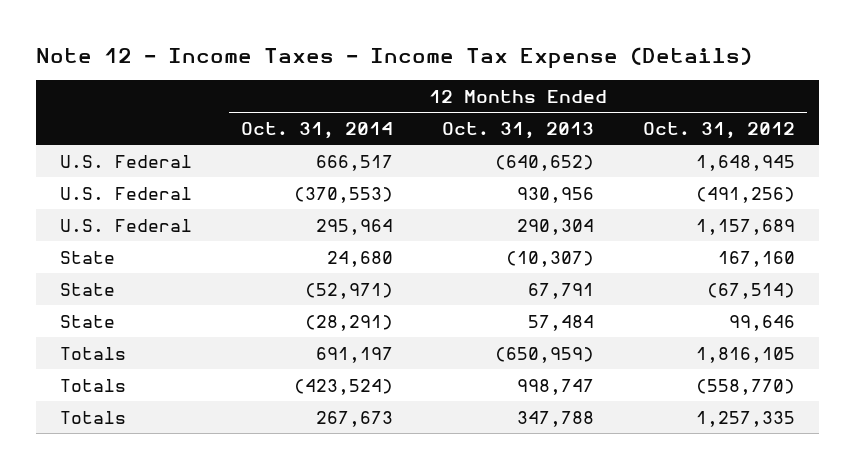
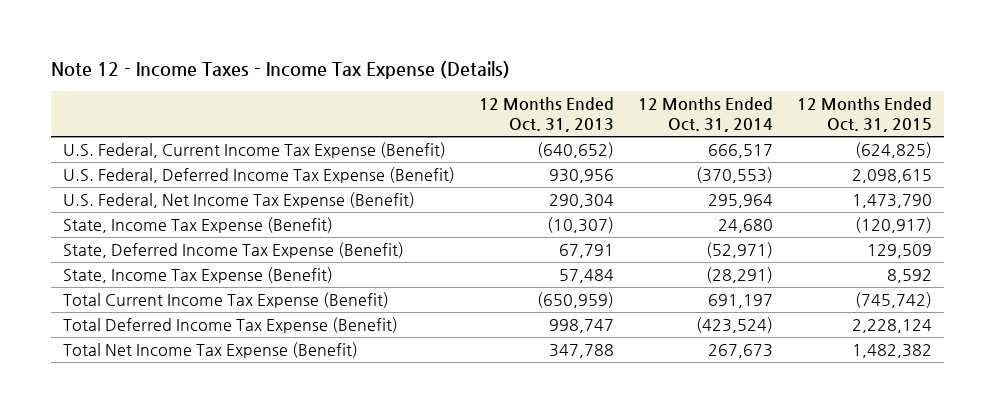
- | 12 Months Ended Oct. 31, 2014 | 12 Months Ended Oct. 31, 2013 | 12 Months Ended Oct. 31, 2012
+ | 12 Months Ended Oct. 31, 2013 | 12 Months Ended Oct. 31, 2014 | 12 Months Ended Oct. 31, 2015
- U.S. Federal | 666,517 | (640,652) | 1,648,945
- U.S. Federal | (370,553) | 930,956 | (491,256)
- U.S. Federal | 295,964 | 290,304 | 1,157,689
- State | 24,680 | (10,307) | 167,160
- State | (52,971) | 67,791 | (67,514)
- State | (28,291) | 57,484 | 99,646
- Totals | 691,197 | (650,959) | 1,816,105
- Totals | (423,524) | 998,747 | (558,770)
- Totals | 267,673 | 347,788 | 1,257,335
+ U.S. Federal, Current Income Tax Expense (Benefit) | (640,652) | 666,517 | (624,825)
+ U.S. Federal, Deferred Income Tax Expense (Benefit) | 930,956 | (370,553) | 2,098,615
+ U.S. Federal, Net Income Tax Expense (Benefit) | 290,304 | 295,964 | 1,473,790
+ State, Income Tax Expense (Benefit) | (10,307) | 24,680 | (120,917)
+ State, Deferred Income Tax Expense (Benefit) | 67,791 | (52,971) | 129,509
+ State, Income Tax Expense (Benefit) | 57,484 | (28,291) | 8,592
+ Total Current Income Tax Expense (Benefit) | (650,959) | 691,197 | (745,742)
+ Total Deferred Income Tax Expense (Benefit) | 998,747 | (423,524) | 2,228,124
+ Total Net Income Tax Expense (Benefit) | 347,788 | 267,673 | 1,482,382

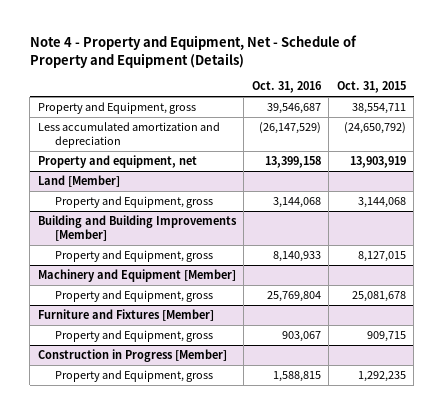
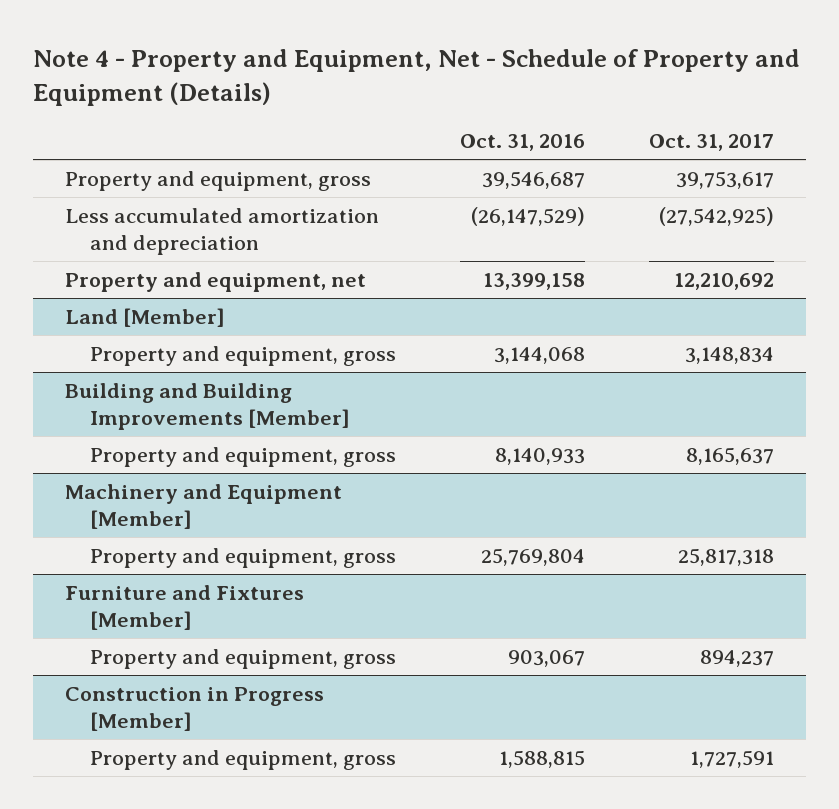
- | Oct. 31, 2016 | Oct. 31, 2015
+ | Oct. 31, 2016 | Oct. 31, 2017
- Property and Equipment, gross | 39,546,687 | 38,554,711
+ Property and equipment, gross | 39,546,687 | 39,753,617
@ Land [Member]
- Property and Equipment, gross | 3,144,068 | 3,144,068
+ Property and equipment, gross | 3,144,068 | 3,148,834
@ Building and Building Improvements [Member]
- Property and Equipment, gross | 8,140,933 | 8,127,015
+ Property and equipment, gross | 8,140,933 | 8,165,637
@ Machinery and Equipment [Member]
- Property and Equipment, gross | 25,769,804 | 25,081,678
+ Property and equipment, gross | 25,769,804 | 25,817,318
@ Furniture and Fixtures [Member]
- Property and Equipment, gross | 903,067 | 909,715
+ Property and equipment, gross | 903,067 | 894,237
@ Construction in Progress [Member]
- Property and Equipment, gross | 1,588,815 | 1,292,235
+ Property and equipment, gross | 1,588,815 | 1,727,591

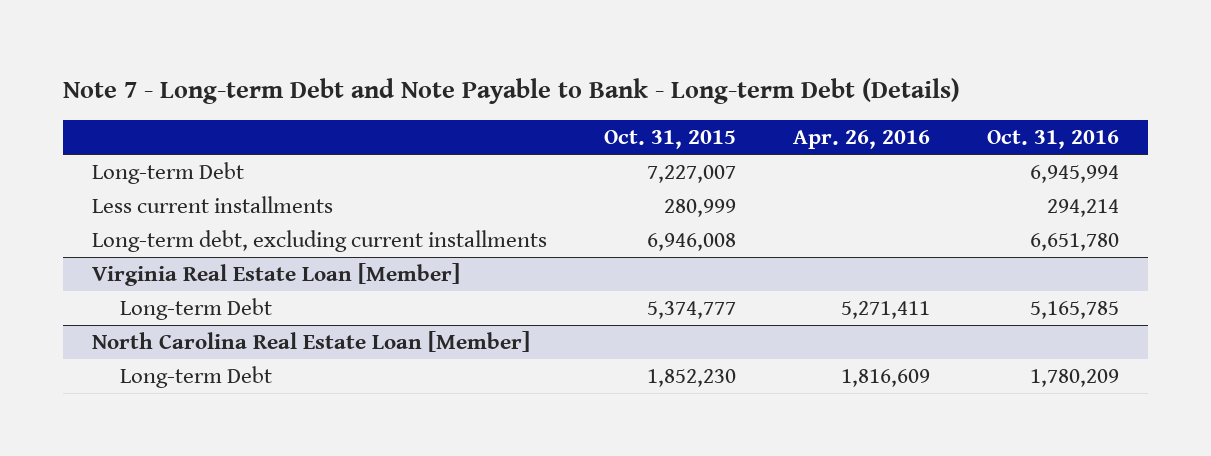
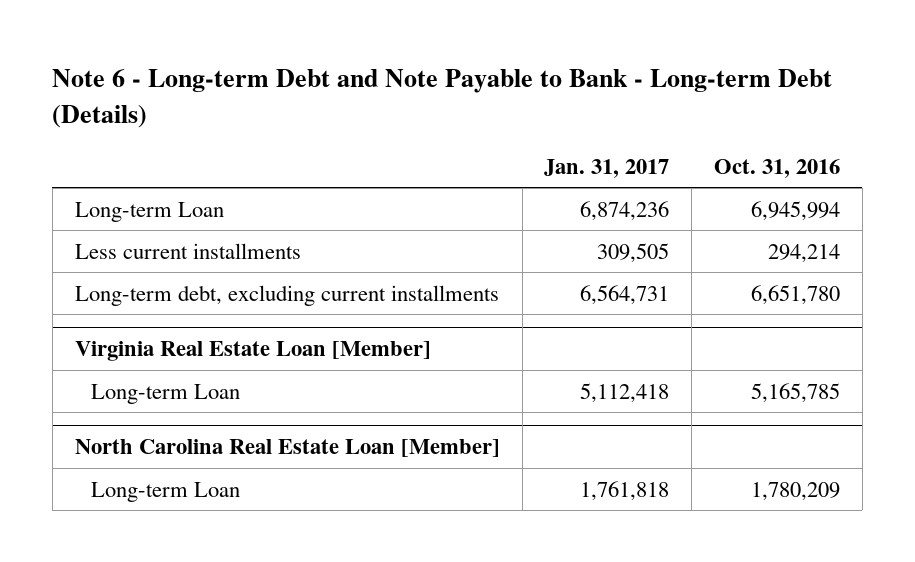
- Note 7 - Long-term Debt and Note Payable to Bank - Long-term Debt (Details)
+ Note 6 - Long-term Debt and Note Payable to Bank - Long-term Debt (Details)
- | Oct. 31, 2015 | Apr. 26, 2016 | Oct. 31, 2016
+ | Jan. 31, 2017 | Oct. 31, 2016
- Long-term Debt | 7,227,007 | | 6,945,994
+ Long-term Loan | 6,874,236 | 6,945,994
@ Virginia Real Estate Loan [Member]
- Long-term Debt | 5,374,777 | 5,271,411 | 5,165,785
+ Long-term Loan | 5,112,418 | 5,165,785
@ North Carolina Real Estate Loan [Member]
- Long-term Debt | 1,852,230 | 1,816,609 | 1,780,209
+ Long-term Loan | 1,761,818 | 1,780,209

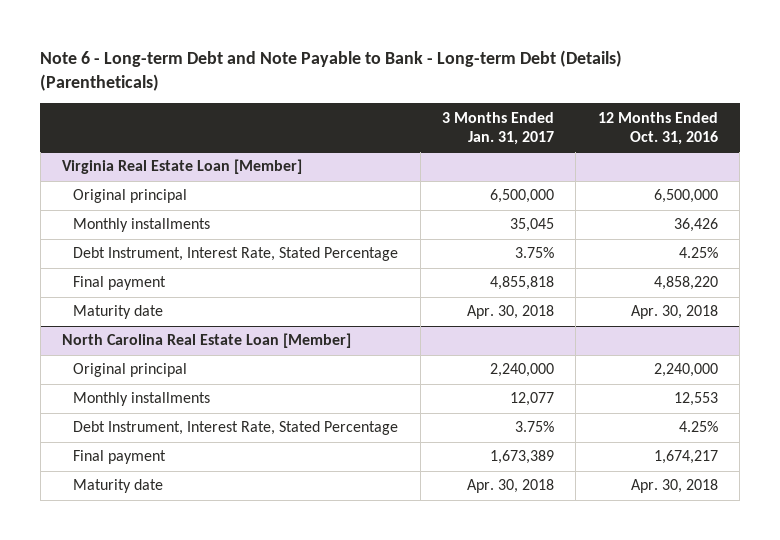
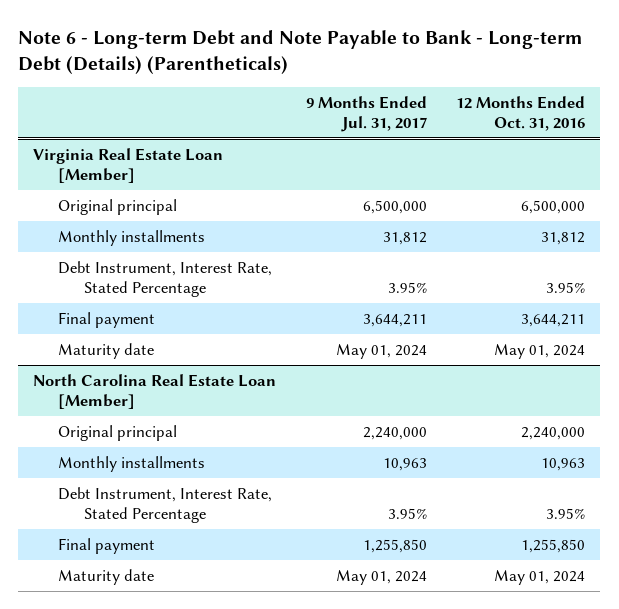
- | 3 Months Ended Jan. 31, 2017 | 12 Months Ended Oct. 31, 2016
+ | 9 Months Ended Jul. 31, 2017 | 12 Months Ended Oct. 31, 2016
@ Virginia Real Estate Loan [Member]
- Monthly installments | 35,045 | 36,426
- Debt Instrument, Interest Rate, Stated Percentage | 3.75% | 4.25%
- Final payment | 4,855,818 | 4,858,220
- Maturity date | Apr. 30, 2018 | Apr. 30, 2018
+ Monthly installments | 31,812 | 31,812
+ Debt Instrument, Interest Rate, Stated Percentage | 3.95% | 3.95%
+ Final payment | 3,644,211 | 3,644,211
+ Maturity date | May 01, 2024 | May 01, 2024
@ North Carolina Real Estate Loan [Member]
- Monthly installments | 12,077 | 12,553
- Debt Instrument, Interest Rate, Stated Percentage | 3.75% | 4.25%
- Final payment | 1,673,389 | 1,674,217
- Maturity date | Apr. 30, 2018 | Apr. 30, 2018
+ Monthly installments | 10,963 | 10,963
+ Debt Instrument, Interest Rate, Stated Percentage | 3.95% | 3.95%
+ Final payment | 1,255,850 | 1,255,850
+ Maturity date | May 01, 2024 | May 01, 2024

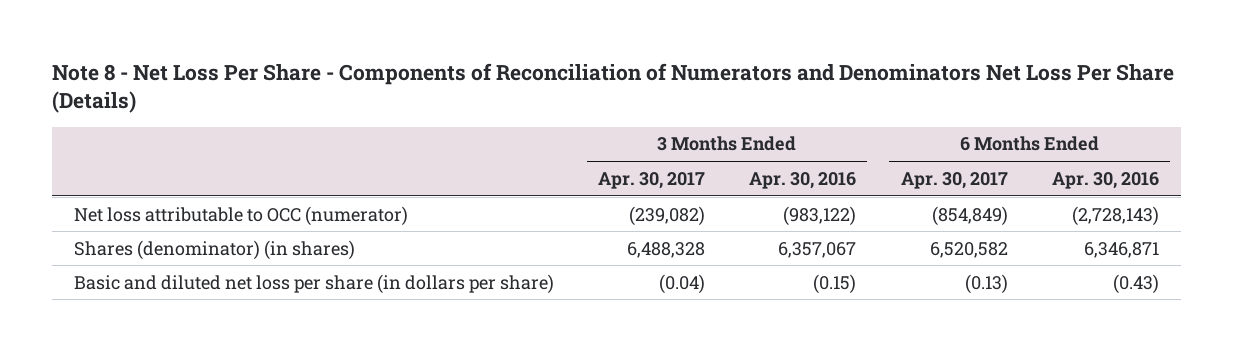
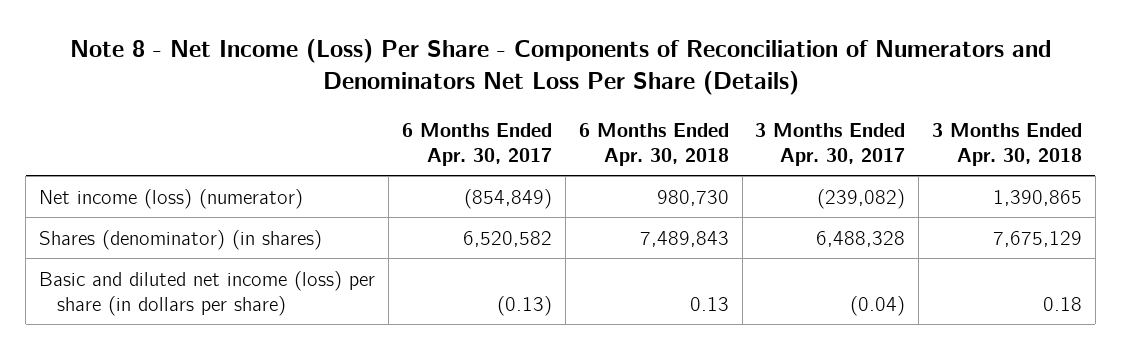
- Note 8 - Net Loss Per Share - Components of Reconciliation of Numerators and Denominators Net Loss Per Share (Details)
+ Note 8 - Net Income (Loss) Per Share - Components of Reconciliation of Numerators and Denominators Net Loss Per Share (Details)
- | 3 Months Ended Apr. 30, 2017 | 3 Months Ended Apr. 30, 2016 | 6 Months Ended Apr. 30, 2017 | 6 Months Ended Apr. 30, 2016
+ | 6 Months Ended Apr. 30, 2017 | 6 Months Ended Apr. 30, 2018 | 3 Months Ended Apr. 30, 2017 | 3 Months Ended Apr. 30, 2018
- Net loss attributable to OCC (numerator) | (239,082) | (983,122) | (854,849) | (2,728,143)
+ Net income (loss) (numerator) | (854,849) | 980,730 | (239,082) | 1,390,865
- Basic and diluted net loss per share (in dollars per share) | (0.04) | (0.15) | (0.13) | (0.43)
+ Basic and diluted net income (loss) per share (in dollars per share) | (0.13) | 0.13 | (0.04) | 0.18

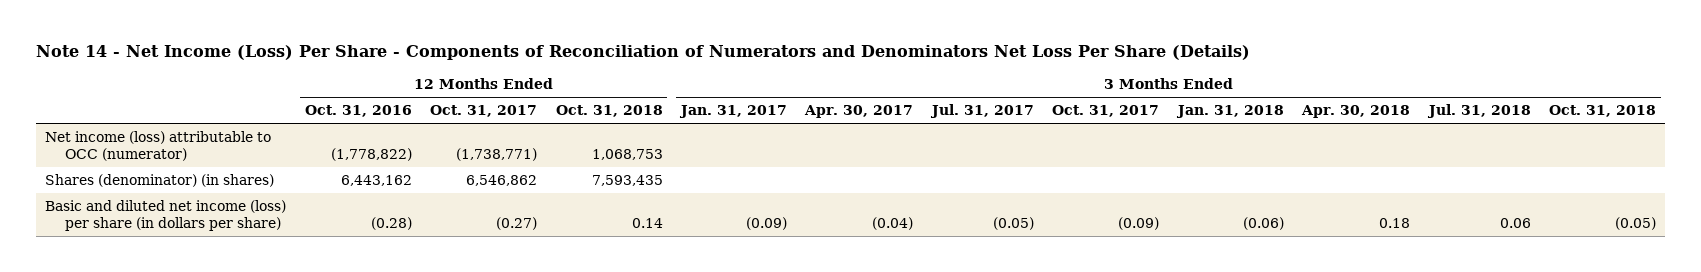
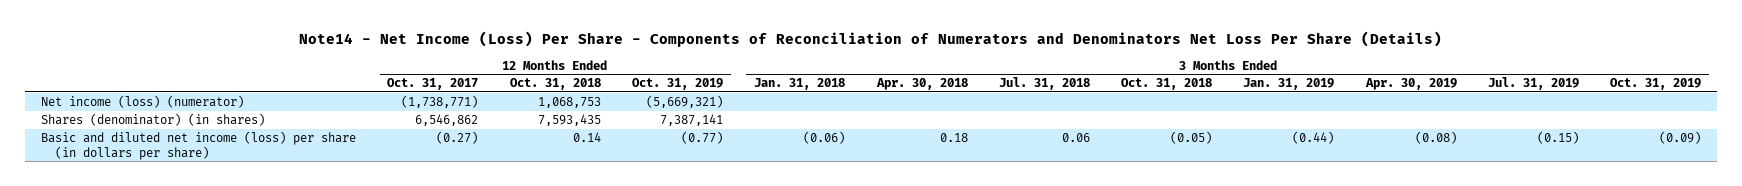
- Note 14 - Net Income (Loss) Per Share - Components of Reconciliation of Numerators and Denominators Net Loss Per Share (Details)
+ Note14 - Net Income (Loss) Per Share - Components of Reconciliation of Numerators and Denominators Net Loss Per Share (Details)
- | 12 Months Ended Oct. 31, 2016 | 12 Months Ended Oct. 31, 2017 | 12 Months Ended Oct. 31, 2018 | 3 Months Ended Jan. 31, 2017 | 3 Months Ended Apr. 30, 2017 | 3 Months Ended Jul. 31, 2017 | 3 Months Ended Oct. 31, 2017 | 3 Months Ended Jan. 31, 2018 | 3 Months Ended Apr. 30, 2018 | 3 Months Ended Jul. 31, 2018 | 3 Months Ended Oct. 31, 2018
+ | 12 Months Ended Oct. 31, 2017 | 12 Months Ended Oct. 31, 2018 | 12 Months Ended Oct. 31, 2019 | 3 Months Ended Jan. 31, 2018 | 3 Months Ended Apr. 30, 2018 | 3 Months Ended Jul. 31, 2018 | 3 Months Ended Oct. 31, 2018 | 3 Months Ended Jan. 31, 2019 | 3 Months Ended Apr. 30, 2019 | 3 Months Ended Jul. 31, 2019 | 3 Months Ended Oct. 31, 2019
- Net income (loss) attributable to OCC (numerator) | (1,778,822) | (1,738,771) | 1,068,753 | | | | | | | |
+ Net income (loss) (numerator) | (1,738,771) | 1,068,753 | (5,669,321) | | | | | | | |

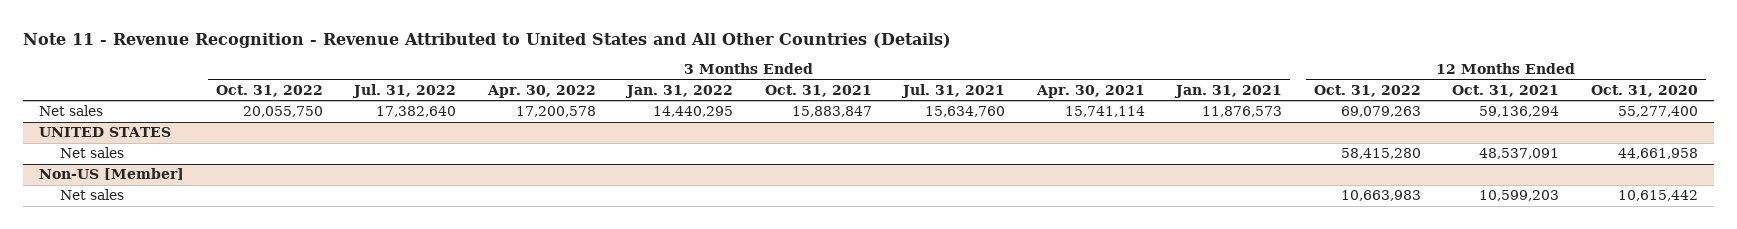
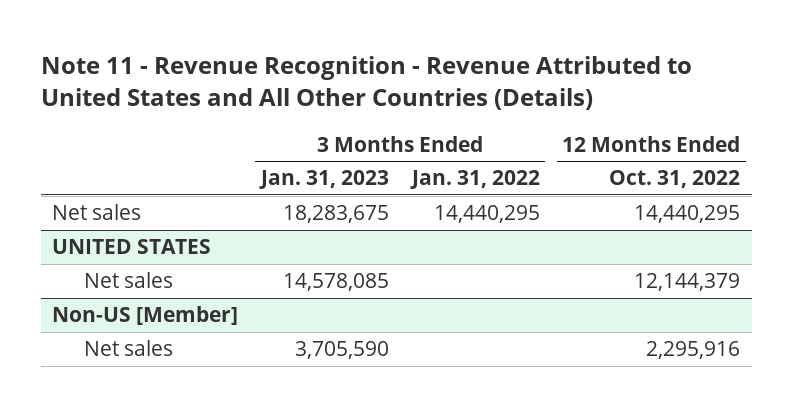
- | 3 Months Ended Oct. 31, 2022 | 3 Months Ended Jul. 31, 2022 | 3 Months Ended Apr. 30, 2022 | 3 Months Ended Jan. 31, 2022 | 3 Months Ended Oct. 31, 2021 | 3 Months Ended Jul. 31, 2021 | 3 Months Ended Apr. 30, 2021 | 3 Months Ended Jan. 31, 2021 | 12 Months Ended Oct. 31, 2022 | 12 Months Ended Oct. 31, 2021 | 12 Months Ended Oct. 31, 2020
+ | 3 Months Ended Jan. 31, 2023 | 3 Months Ended Jan. 31, 2022 | 12 Months Ended Oct. 31, 2022
- Net sales | 20,055,750 | 17,382,640 | 17,200,578 | 14,440,295 | 15,883,847 | 15,634,760 | 15,741,114 | 11,876,573 | 69,079,263 | 59,136,294 | 55,277,400
+ Net sales | 18,283,675 | 14,440,295 | 14,440,295
@ UNITED STATES
- Net sales | | | | | | | | | 58,415,280 | 48,537,091 | 44,661,958
+ Net sales | 14,578,085 | | 12,144,379
@ Non-US [Member]
- Net sales | | | | | | | | | 10,663,983 | 10,599,203 | 10,615,442
+ Net sales | 3,705,590 | | 2,295,916

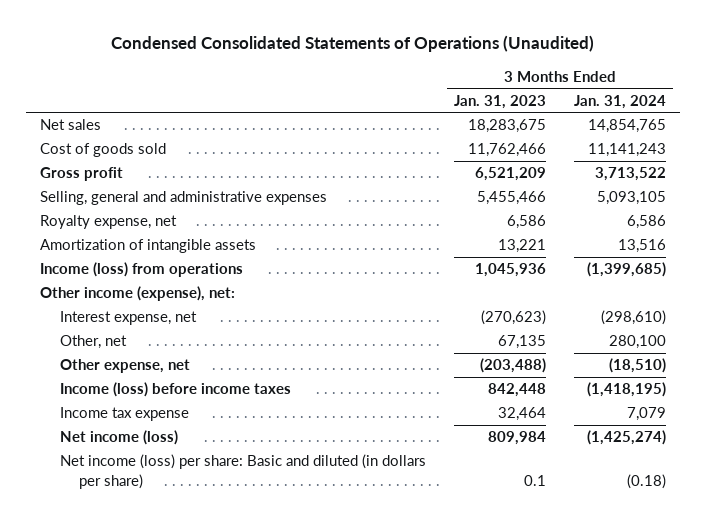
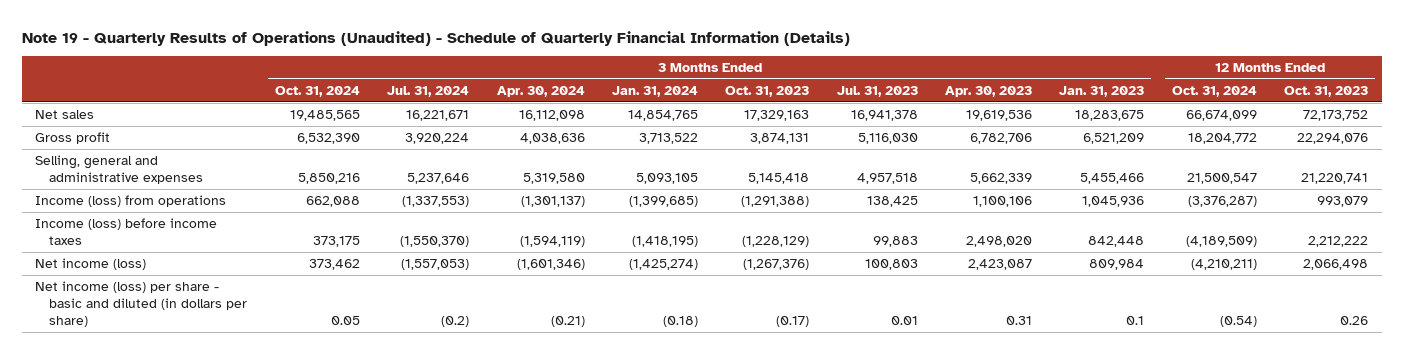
- Condensed Consolidated Statements of Operations (Unaudited)
+ Note 19 - Quarterly Results of Operations (Unaudited) - Schedule of Quarterly Financial Information (Details)
- | 3 Months Ended Jan. 31, 2023 | 3 Months Ended Jan. 31, 2024
+ | 3 Months Ended Oct. 31, 2024 | 3 Months Ended Jul. 31, 2024 | 3 Months Ended Apr. 30, 2024 | 3 Months Ended Jan. 31, 2024 | 3 Months Ended Oct. 31, 2023 | 3 Months Ended Jul. 31, 2023 | 3 Months Ended Apr. 30, 2023 | 3 Months Ended Jan. 31, 2023 | 12 Months Ended Oct. 31, 2024 | 12 Months Ended Oct. 31, 2023
- Cost of goods sold | 11,762,466 | 11,141,243
- Royalty expense, net | 6,586 | 6,586
- Amortization of intangible assets | 13,221 | 13,516
- Other income (expense), net:
- Interest expense, net | (270,623) | (298,610)
- Other, net | 67,135 | 280,100
- Other expense, net | (203,488) | (18,510)
- Income tax expense | 32,464 | 7,079
- Net income (loss) per share: Basic and diluted (in dollars per share) | 0.1 | (0.18)
+ Net income (loss) per share - basic and diluted (in dollars per share) | 0.05 | (0.2) | (0.21) | (0.18) | (0.17) | 0.01 | 0.31 | 0.1 | (0.54) | 0.26

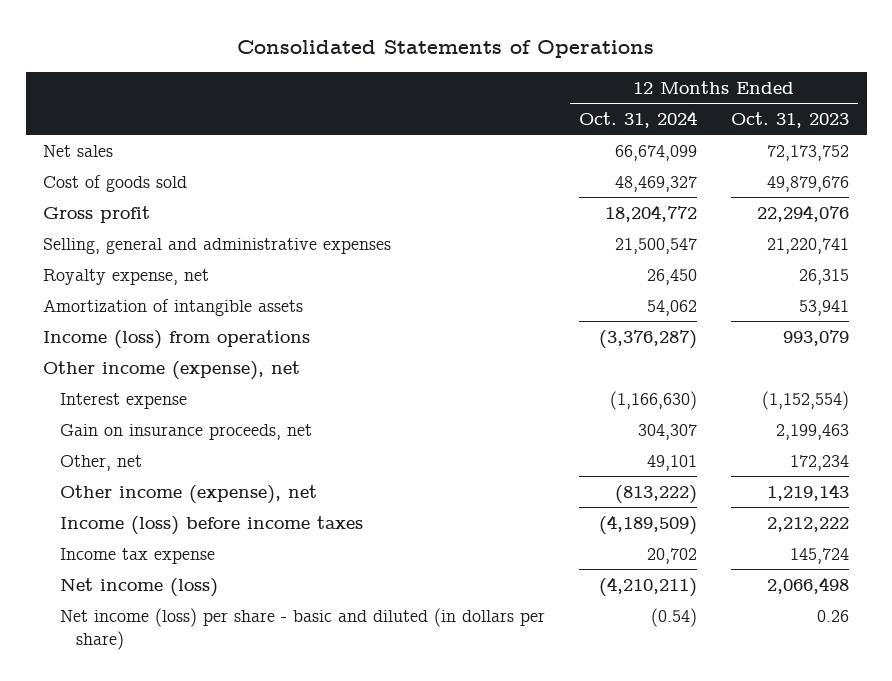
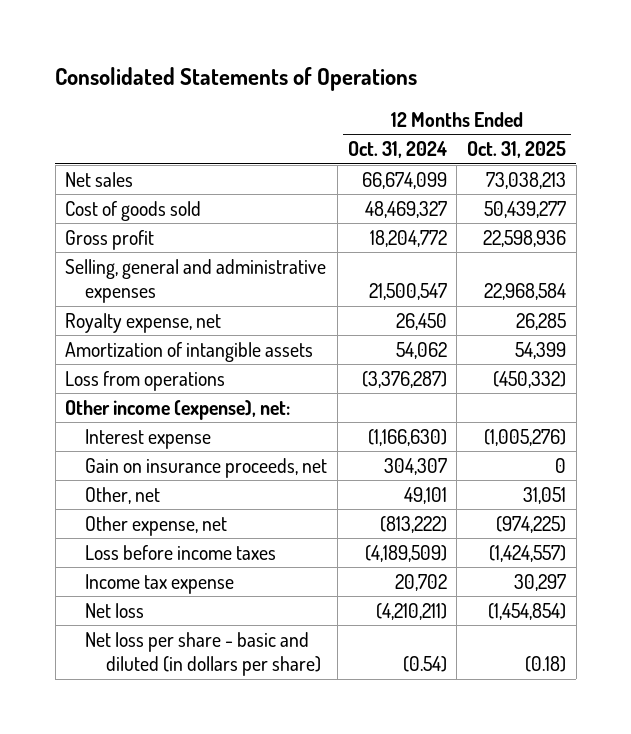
- | 12 Months Ended Oct. 31, 2024 | 12 Months Ended Oct. 31, 2023
+ | 12 Months Ended Oct. 31, 2024 | 12 Months Ended Oct. 31, 2025
- Income (loss) from operations | (3,376,287) | 993,079
- Other income (expense), net
+ Loss from operations | (3,376,287) | (450,332)
+ Other income (expense), net:
- Other income (expense), net | (813,222) | 1,219,143
- Income (loss) before income taxes | (4,189,509) | 2,212,222
+ Other expense, net | (813,222) | (974,225)
+ Loss before income taxes | (4,189,509) | (1,424,557)
- Net income (loss) | (4,210,211) | 2,066,498
- Net income (loss) per share - basic and diluted (in dollars per share) | (0.54) | 0.26
+ Net loss | (4,210,211) | (1,454,854)
+ Net loss per share - basic and diluted (in dollars per share) | (0.54) | (0.18)

